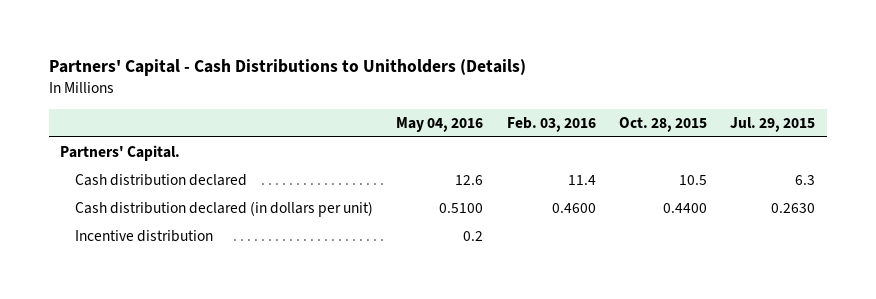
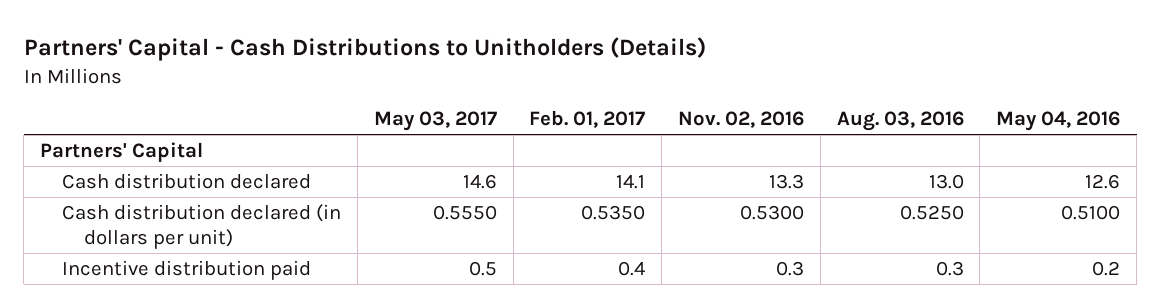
- | May 04, 2016 | Feb. 03, 2016 | Oct. 28, 2015 | Jul. 29, 2015
+ | May 03, 2017 | Feb. 01, 2017 | Nov. 02, 2016 | Aug. 03, 2016 | May 04, 2016
- Partners' Capital.
+ Partners' Capital
- Incentive distribution | 0.2 | | |
+ Incentive distribution paid | 0.5 | 0.4 | 0.3 | 0.3 | 0.2

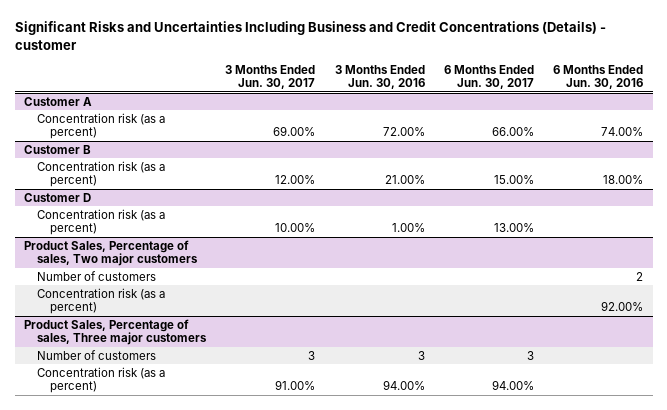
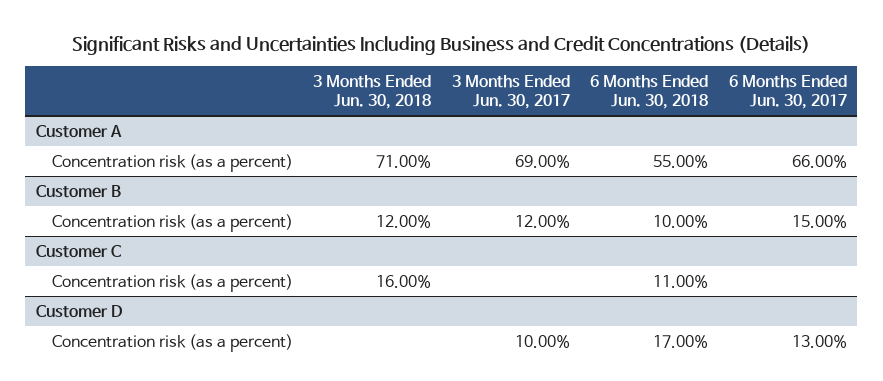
- Significant Risks and Uncertainties Including Business and Credit Concentrations (Details) - customer
+ Significant Risks and Uncertainties Including Business and Credit Concentrations (Details)
- | 3 Months Ended Jun. 30, 2017 | 3 Months Ended Jun. 30, 2016 | 6 Months Ended Jun. 30, 2017 | 6 Months Ended Jun. 30, 2016
+ | 3 Months Ended Jun. 30, 2018 | 3 Months Ended Jun. 30, 2017 | 6 Months Ended Jun. 30, 2018 | 6 Months Ended Jun. 30, 2017
+ Customer C
+ Concentration risk (as a percent) | 16.00% | | 11.00% |
- Product Sales, Percentage of sales, Two major customers
- Number of customers | | | | 2
- Concentration risk (as a percent) | | | | 92.00%
- Product Sales, Percentage of sales, Three major customers
- Number of customers | 3 | 3 | 3 |
- Concentration risk (as a percent) | 91.00% | 94.00% | 94.00% |

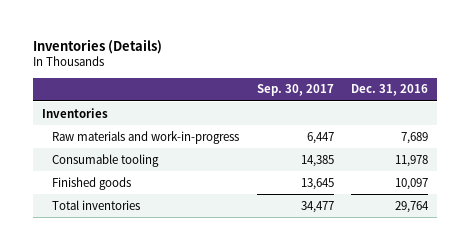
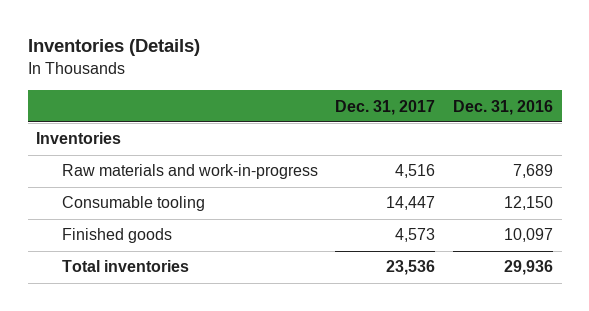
- | Sep. 30, 2017 | Dec. 31, 2016
+ | Dec. 31, 2017 | Dec. 31, 2016
- Consumable tooling | 14,385 | 11,978
+ Consumable tooling | 14,447 | 12,150
- Total inventories | 34,477 | 29,764
+ Total inventories | 23,536 | 29,936

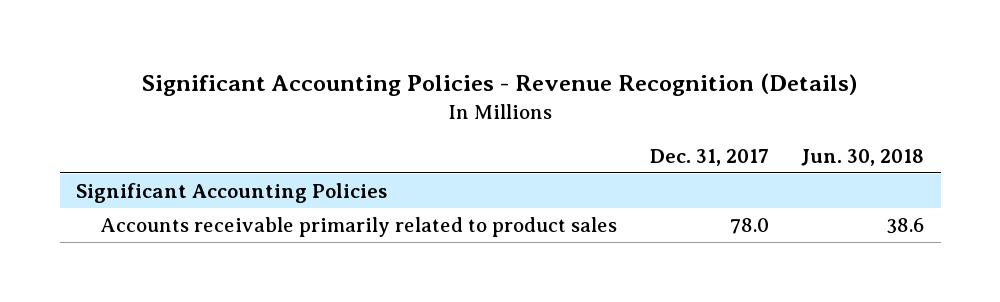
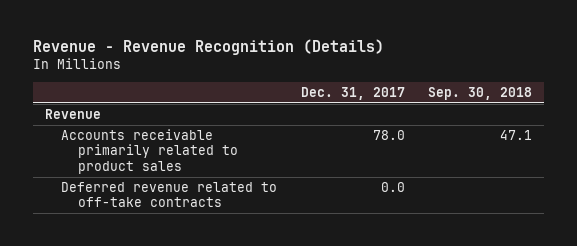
- Significant Accounting Policies - Revenue Recognition (Details)
+ Revenue - Revenue Recognition (Details)
- | Dec. 31, 2017 | Jun. 30, 2018
+ | Dec. 31, 2017 | Sep. 30, 2018
- Significant Accounting Policies
+ Revenue
+ Deferred revenue related to off-take contracts | 0.0 |

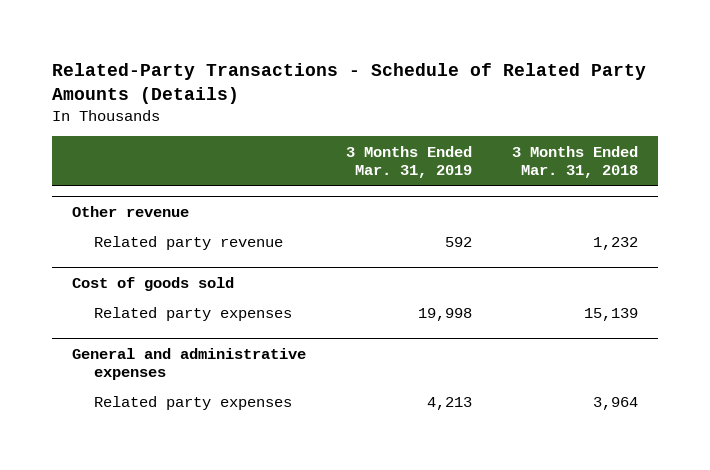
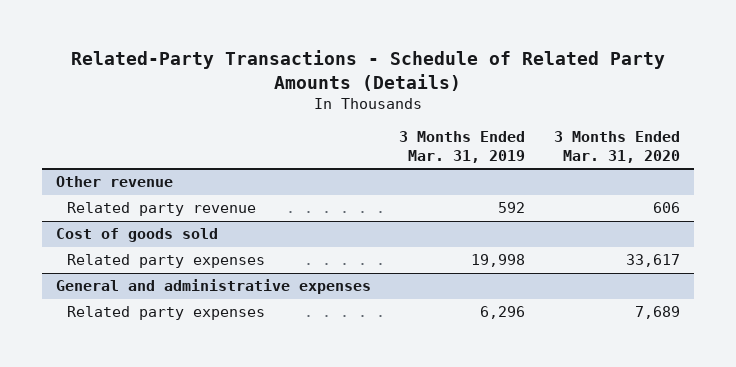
- | 3 Months Ended Mar. 31, 2019 | 3 Months Ended Mar. 31, 2018
+ | 3 Months Ended Mar. 31, 2019 | 3 Months Ended Mar. 31, 2020
@ General and administrative expenses
- Related party expenses | 4,213 | 3,964
+ Related party expenses | 6,296 | 7,689

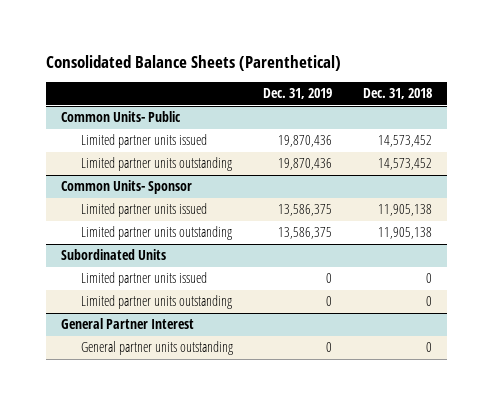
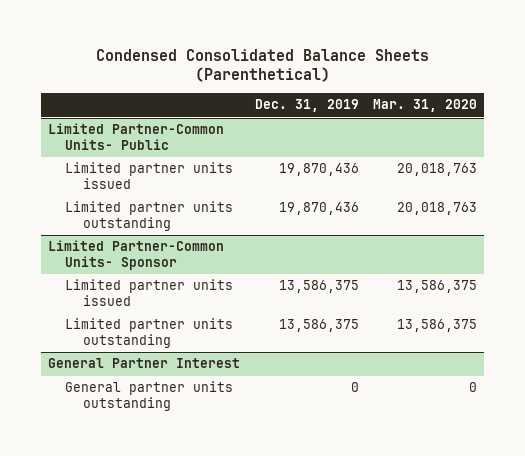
- Consolidated Balance Sheets (Parenthetical)
+ Condensed Consolidated Balance Sheets (Parenthetical)
- | Dec. 31, 2019 | Dec. 31, 2018
+ | Dec. 31, 2019 | Mar. 31, 2020
- Common Units- Public
+ Limited Partner-Common Units- Public
- Common Units- Sponsor
+ Limited Partner-Common Units- Sponsor
- Subordinated Units
- Limited partner units issued | 0 | 0
- Limited partner units outstanding | 0 | 0

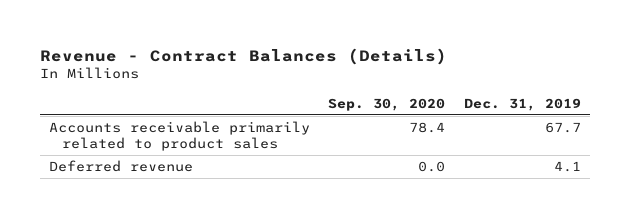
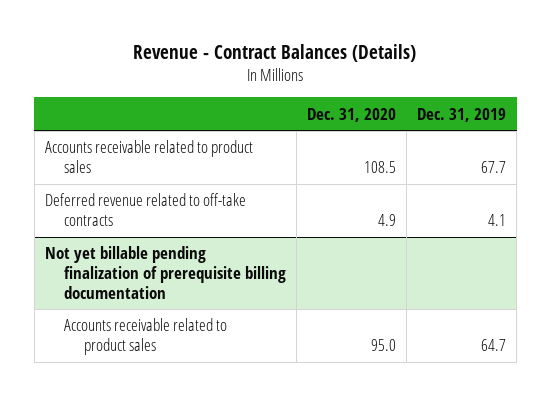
- | Sep. 30, 2020 | Dec. 31, 2019
+ | Dec. 31, 2020 | Dec. 31, 2019
- Accounts receivable primarily related to product sales | 78.4 | 67.7
- Deferred revenue | 0.0 | 4.1
+ Accounts receivable related to product sales | 108.5 | 67.7
+ Deferred revenue related to off-take contracts | 4.9 | 4.1
+ Not yet billable pending finalization of prerequisite billing documentation
+ Accounts receivable related to product sales | 95.0 | 64.7

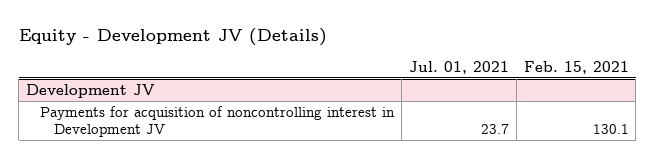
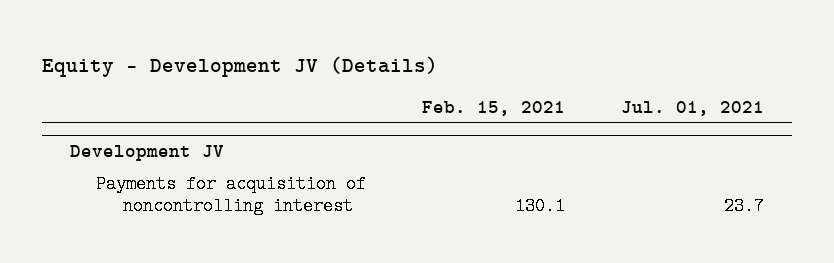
- | Jul. 01, 2021 | Feb. 15, 2021
+ | Feb. 15, 2021 | Jul. 01, 2021
@ Development JV
- Payments for acquisition of noncontrolling interest in Development JV | 23.7 | 130.1
+ Payments for acquisition of noncontrolling interest | 130.1 | 23.7

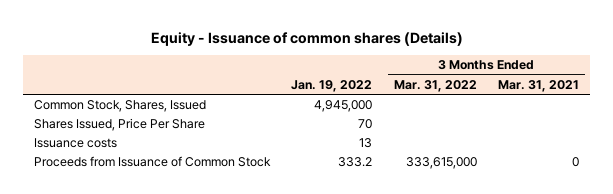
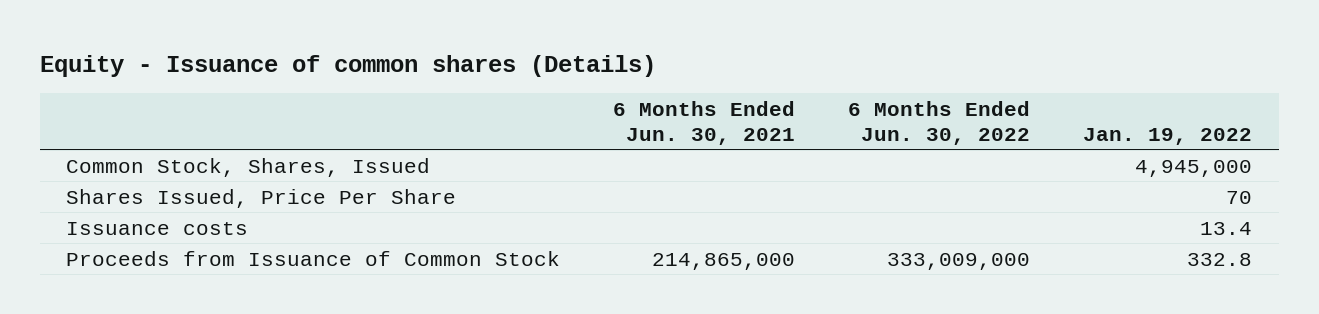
- | Jan. 19, 2022 | 3 Months Ended Mar. 31, 2022 | 3 Months Ended Mar. 31, 2021
+ | 6 Months Ended Jun. 30, 2021 | 6 Months Ended Jun. 30, 2022 | Jan. 19, 2022
- Issuance costs | 13 | |
- Proceeds from Issuance of Common Stock | 333.2 | 333,615,000 | 0
+ Issuance costs | | | 13.4
+ Proceeds from Issuance of Common Stock | 214,865,000 | 333,009,000 | 332.8

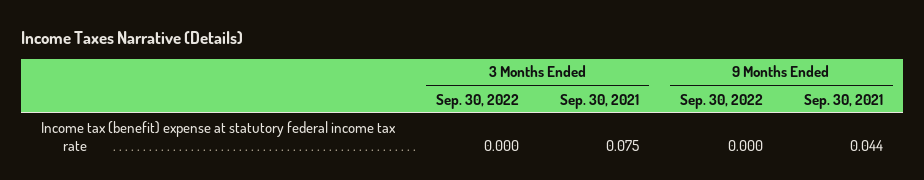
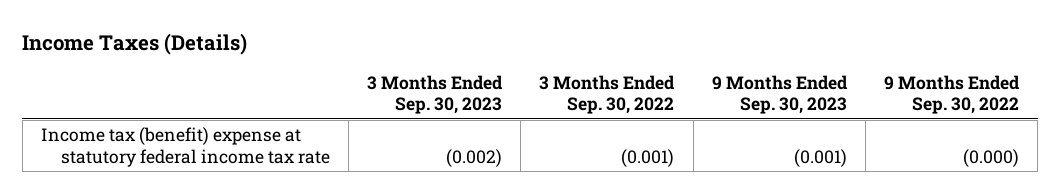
- Income Taxes Narrative (Details)
+ Income Taxes (Details)
- | 3 Months Ended Sep. 30, 2022 | 3 Months Ended Sep. 30, 2021 | 9 Months Ended Sep. 30, 2022 | 9 Months Ended Sep. 30, 2021
+ | 3 Months Ended Sep. 30, 2023 | 3 Months Ended Sep. 30, 2022 | 9 Months Ended Sep. 30, 2023 | 9 Months Ended Sep. 30, 2022
- Income tax (benefit) expense at statutory federal income tax rate | 0.000 | 0.075 | 0.000 | 0.044
+ Income tax (benefit) expense at statutory federal income tax rate | (0.002) | (0.001) | (0.001) | (0.000)

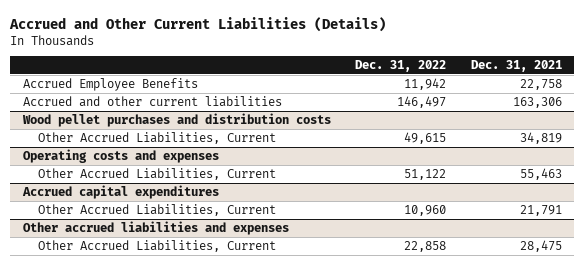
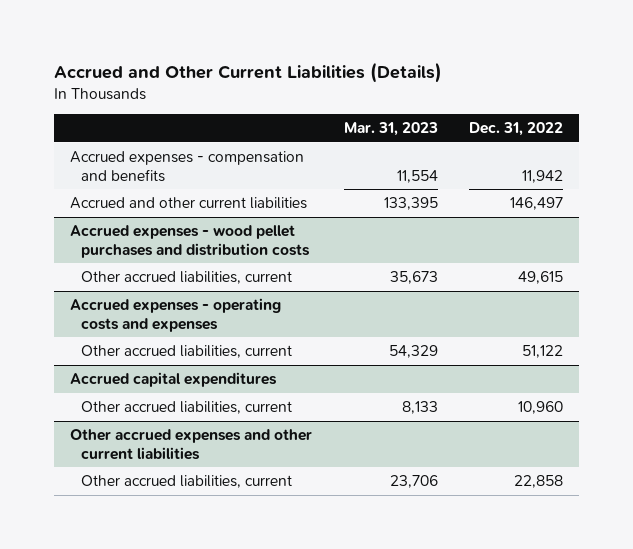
- | Dec. 31, 2022 | Dec. 31, 2021
+ | Mar. 31, 2023 | Dec. 31, 2022
- Accrued Employee Benefits | 11,942 | 22,758
+ Accrued expenses - compensation and benefits | 11,554 | 11,942
- Wood pellet purchases and distribution costs
- Other Accrued Liabilities, Current | 49,615 | 34,819
- Operating costs and expenses
- Other Accrued Liabilities, Current | 51,122 | 55,463
+ Accrued expenses - wood pellet purchases and distribution costs
+ Other accrued liabilities, current | 35,673 | 49,615
+ Accrued expenses - operating costs and expenses
+ Other accrued liabilities, current | 54,329 | 51,122
@ Accrued capital expenditures
- Other Accrued Liabilities, Current | 10,960 | 21,791
- Other accrued liabilities and expenses
- Other Accrued Liabilities, Current | 22,858 | 28,475
@ Accrued capital expenditures
+ Other accrued liabilities, current | 8,133 | 10,960
+ Other accrued expenses and other current liabilities
+ Other accrued liabilities, current | 23,706 | 22,858

